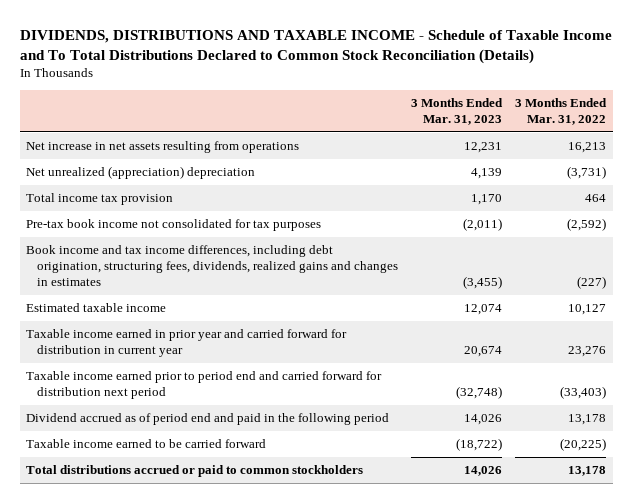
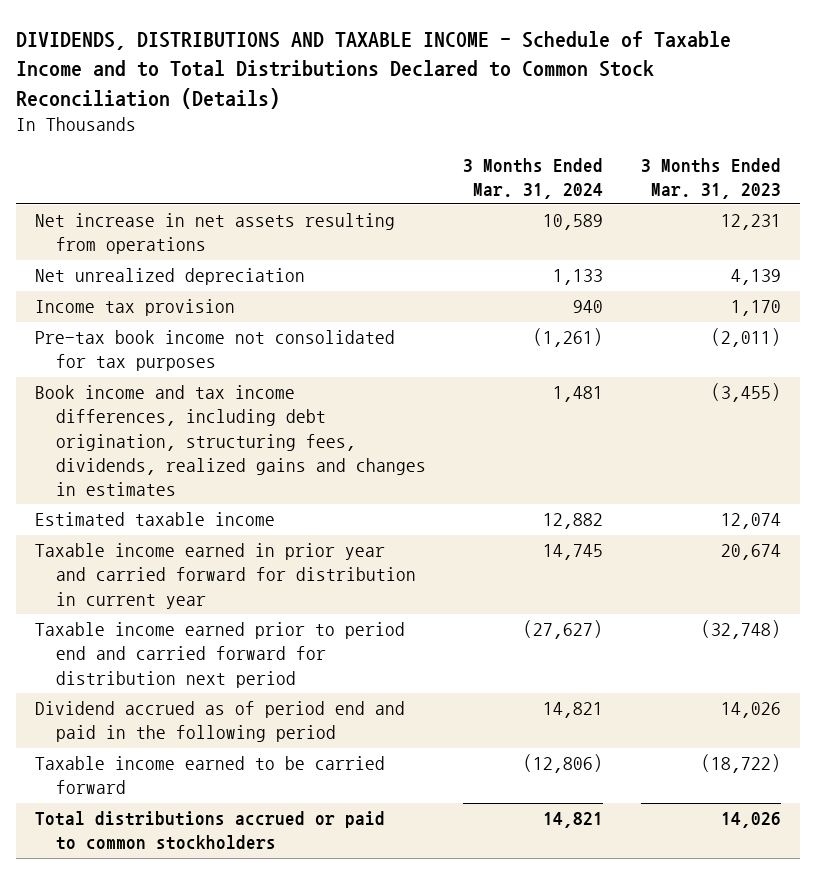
- DIVIDENDS, DISTRIBUTIONS AND TAXABLE INCOME - Schedule of Taxable Income and To Total Distributions Declared to Common Stock Reconciliation (Details)
+ DIVIDENDS, DISTRIBUTIONS AND TAXABLE INCOME - Schedule of Taxable Income and to Total Distributions Declared to Common Stock Reconciliation (Details)
- | 3 Months Ended Mar. 31, 2023 | 3 Months Ended Mar. 31, 2022
+ | 3 Months Ended Mar. 31, 2024 | 3 Months Ended Mar. 31, 2023
- Net unrealized (appreciation) depreciation | 4,139 | (3,731)
- Total income tax provision | 1,170 | 464
+ Net unrealized depreciation | 1,133 | 4,139
+ Income tax provision | 940 | 1,170

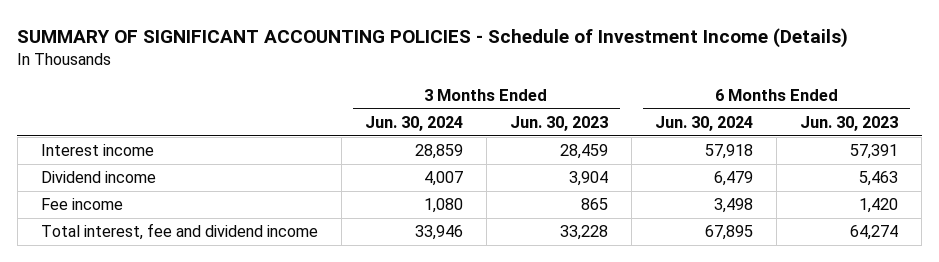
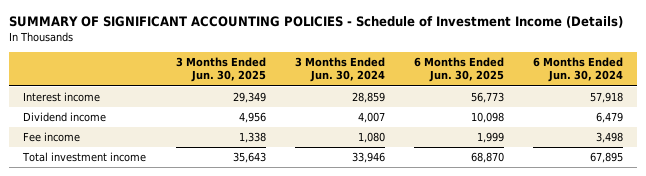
- | 3 Months Ended Jun. 30, 2024 | 3 Months Ended Jun. 30, 2023 | 6 Months Ended Jun. 30, 2024 | 6 Months Ended Jun. 30, 2023
+ | 3 Months Ended Jun. 30, 2025 | 3 Months Ended Jun. 30, 2024 | 6 Months Ended Jun. 30, 2025 | 6 Months Ended Jun. 30, 2024
- Total interest, fee and dividend income | 33,946 | 33,228 | 67,895 | 64,274
+ Total investment income | 35,643 | 33,946 | 68,870 | 67,895

